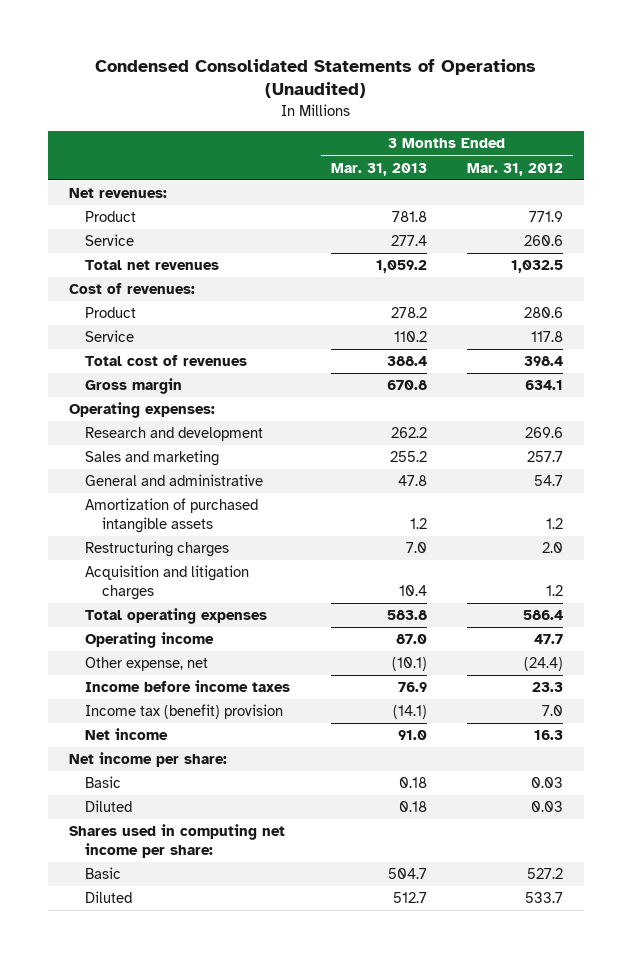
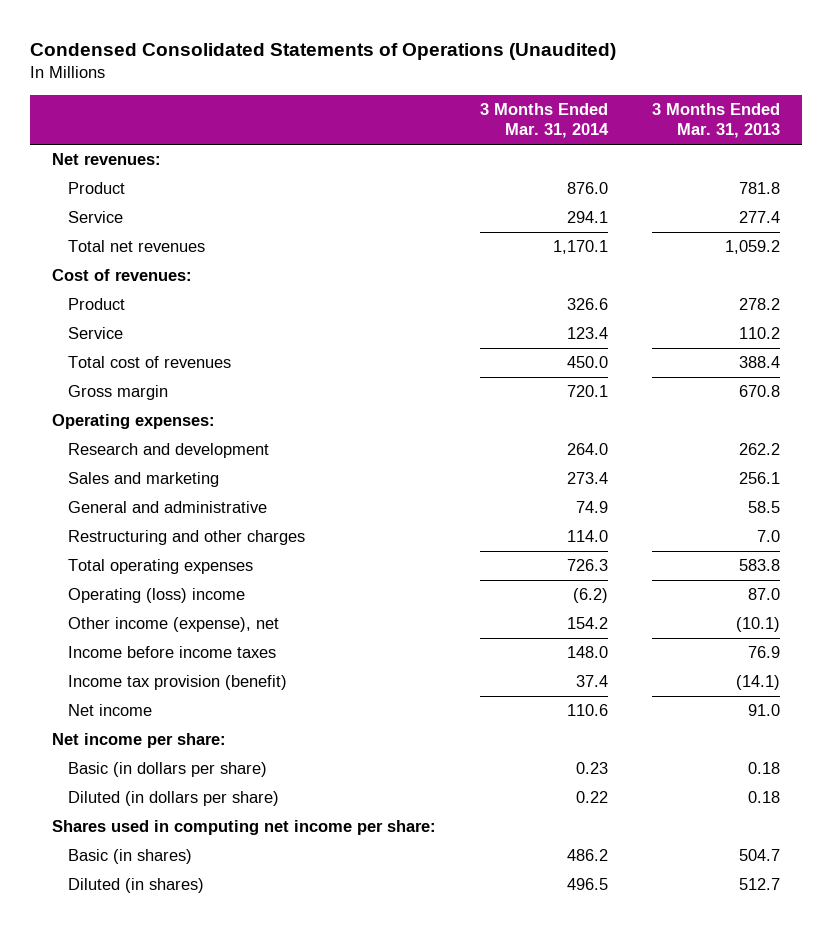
- | 3 Months Ended Mar. 31, 2013 | 3 Months Ended Mar. 31, 2012
+ | 3 Months Ended Mar. 31, 2014 | 3 Months Ended Mar. 31, 2013
- Sales and marketing | 255.2 | 257.7
- General and administrative | 47.8 | 54.7
- Amortization of purchased intangible assets | 1.2 | 1.2
- Restructuring charges | 7.0 | 2.0
- Acquisition and litigation charges | 10.4 | 1.2
+ Sales and marketing | 273.4 | 256.1
+ General and administrative | 74.9 | 58.5
+ Restructuring and other charges | 114.0 | 7.0
- Operating income | 87.0 | 47.7
- Other expense, net | (10.1) | (24.4)
+ Operating (loss) income | (6.2) | 87.0
+ Other income (expense), net | 154.2 | (10.1)
- Income tax (benefit) provision | (14.1) | 7.0
+ Income tax provision (benefit) | 37.4 | (14.1)
- Basic | 0.18 | 0.03
- Diluted | 0.18 | 0.03
+ Basic (in dollars per share) | 0.23 | 0.18
+ Diluted (in dollars per share) | 0.22 | 0.18
- Basic | 504.7 | 527.2
- Diluted | 512.7 | 533.7
+ Basic (in shares) | 486.2 | 504.7
+ Diluted (in shares) | 496.5 | 512.7

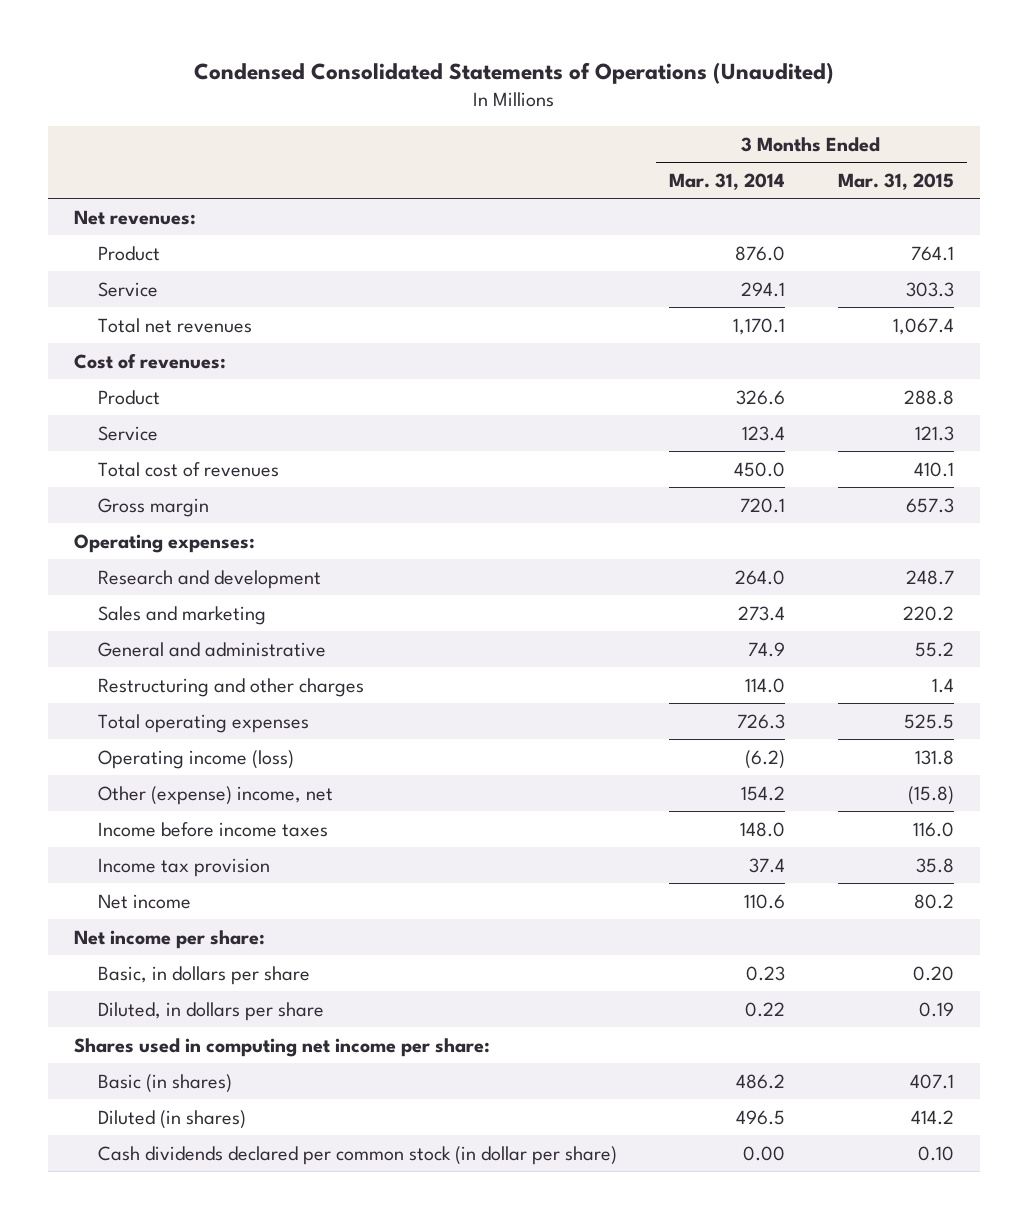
- | 3 Months Ended Mar. 31, 2014 | 3 Months Ended Mar. 31, 2013
+ | 3 Months Ended Mar. 31, 2014 | 3 Months Ended Mar. 31, 2015
- Operating (loss) income | (6.2) | 87.0
- Other income (expense), net | 154.2 | (10.1)
+ Operating income (loss) | (6.2) | 131.8
+ Other (expense) income, net | 154.2 | (15.8)
- Income tax provision (benefit) | 37.4 | (14.1)
+ Income tax provision | 37.4 | 35.8
- Basic (in dollars per share) | 0.23 | 0.18
- Diluted (in dollars per share) | 0.22 | 0.18
+ Basic, in dollars per share | 0.23 | 0.20
+ Diluted, in dollars per share | 0.22 | 0.19
+ Cash dividends declared per common stock (in dollar per share) | 0.00 | 0.10

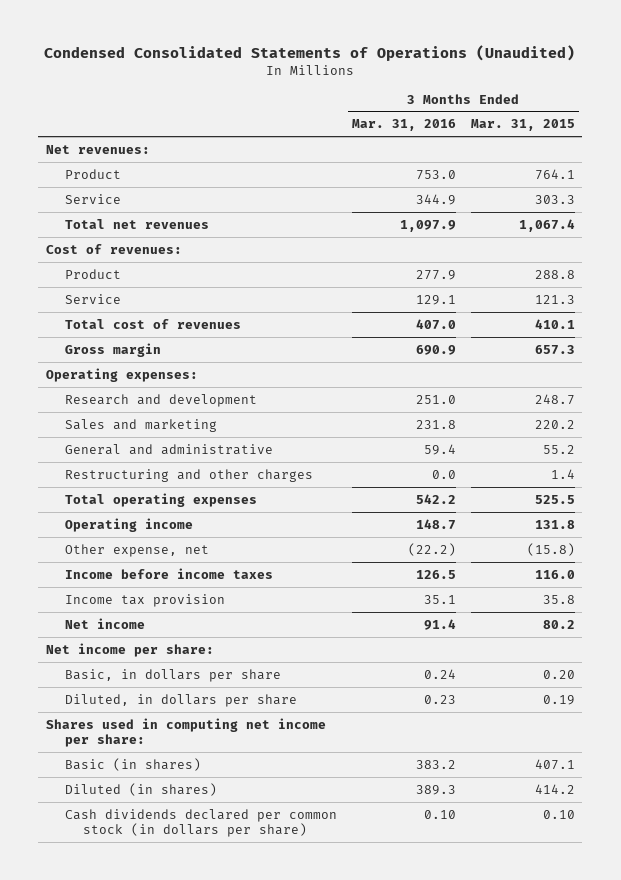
- | 3 Months Ended Mar. 31, 2014 | 3 Months Ended Mar. 31, 2015
+ | 3 Months Ended Mar. 31, 2016 | 3 Months Ended Mar. 31, 2015
- Operating income (loss) | (6.2) | 131.8
- Other (expense) income, net | 154.2 | (15.8)
+ Operating income | 148.7 | 131.8
+ Other expense, net | (22.2) | (15.8)
- Cash dividends declared per common stock (in dollar per share) | 0.00 | 0.10
+ Cash dividends declared per common stock (in dollars per share) | 0.10 | 0.10

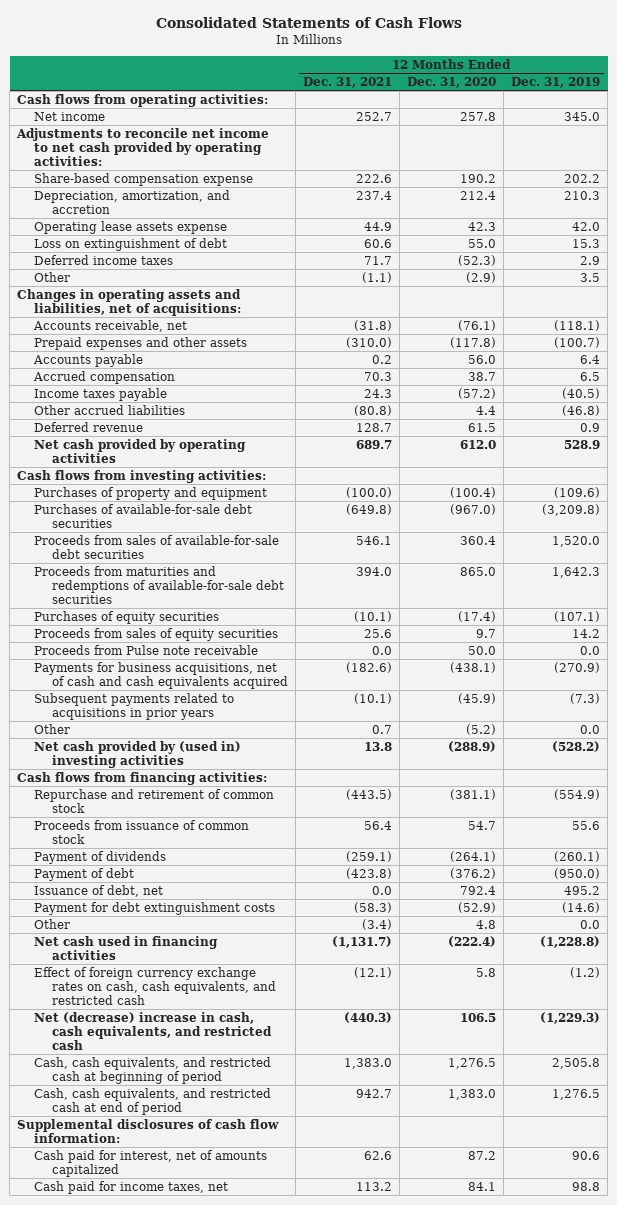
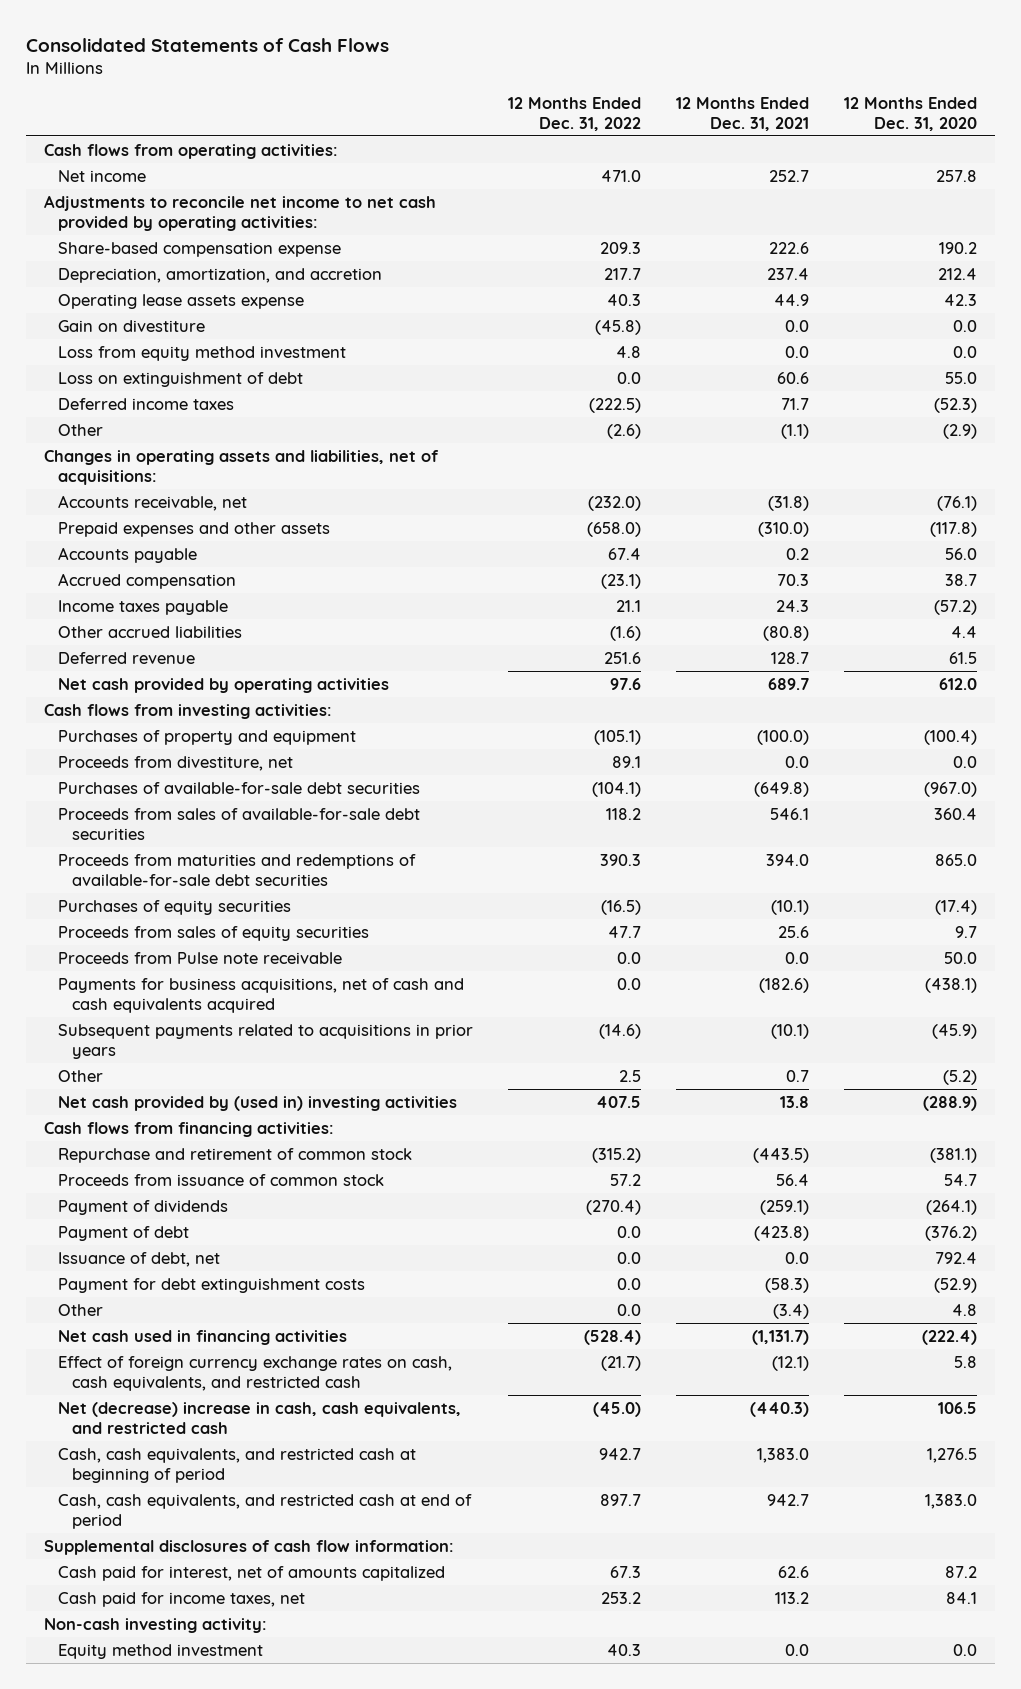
- | 12 Months Ended Dec. 31, 2021 | 12 Months Ended Dec. 31, 2020 | 12 Months Ended Dec. 31, 2019
+ | 12 Months Ended Dec. 31, 2022 | 12 Months Ended Dec. 31, 2021 | 12 Months Ended Dec. 31, 2020
+ Gain on divestiture | (45.8) | 0.0 | 0.0
+ Loss from equity method investment | 4.8 | 0.0 | 0.0
+ Proceeds from divestiture, net | 89.1 | 0.0 | 0.0
+ Non-cash investing activity:
+ Equity method investment | 40.3 | 0.0 | 0.0

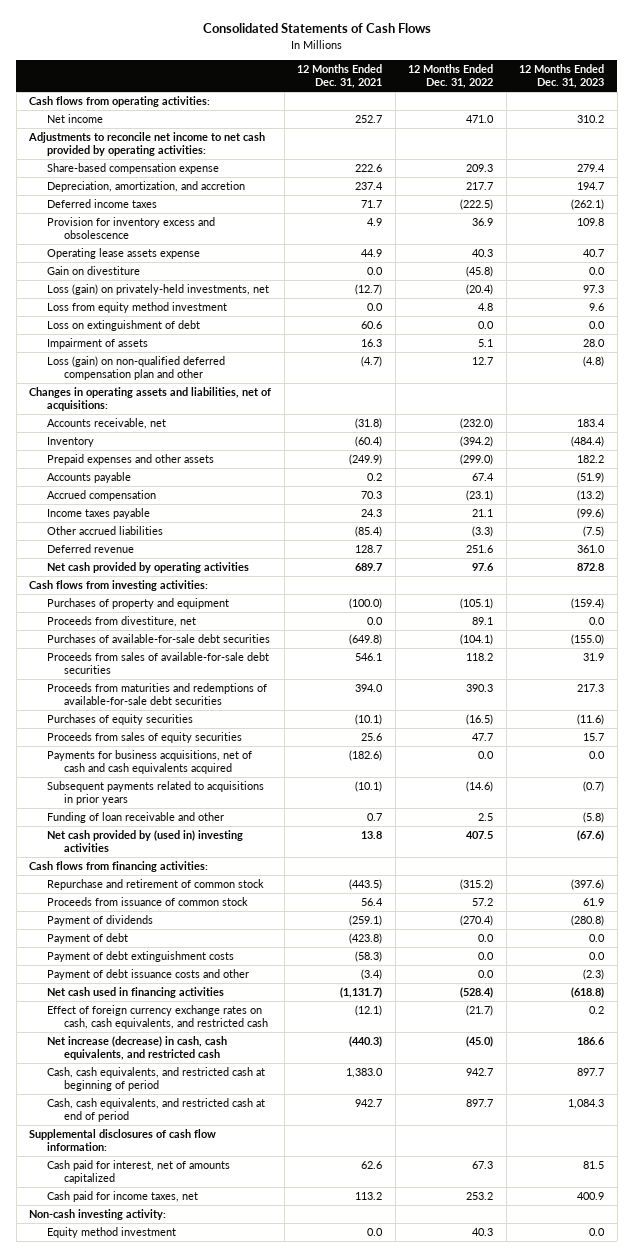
- | 12 Months Ended Dec. 31, 2022 | 12 Months Ended Dec. 31, 2021 | 12 Months Ended Dec. 31, 2020
+ | 12 Months Ended Dec. 31, 2021 | 12 Months Ended Dec. 31, 2022 | 12 Months Ended Dec. 31, 2023
moved up: Deferred income taxes | 71.7 | (222.5) | (262.1)
+ Provision for inventory excess and obsolescence | 4.9 | 36.9 | 109.8
+ Loss (gain) on privately-held investments, net | (12.7) | (20.4) | 97.3
- Other | (2.6) | (1.1) | (2.9)
+ Impairment of assets | 16.3 | 5.1 | 28.0
+ Loss (gain) on non-qualified deferred compensation plan and other | (4.7) | 12.7 | (4.8)
- Prepaid expenses and other assets | (658.0) | (310.0) | (117.8)
+ Inventory | (60.4) | (394.2) | (484.4)
+ Prepaid expenses and other assets | (249.9) | (299.0) | 182.2
- Other accrued liabilities | (1.6) | (80.8) | 4.4
+ Other accrued liabilities | (85.4) | (3.3) | (7.5)
- Proceeds from Pulse note receivable | 0.0 | 0.0 | 50.0
- Other | 2.5 | 0.7 | (5.2)
+ Funding of loan receivable and other | 0.7 | 2.5 | (5.8)
- Issuance of debt, net | 0.0 | 0.0 | 792.4
- Payment for debt extinguishment costs | 0.0 | (58.3) | (52.9)
- Other | 0.0 | (3.4) | 4.8
+ Payment of debt extinguishment costs | (58.3) | 0.0 | 0.0
+ Payment of debt issuance costs and other | (3.4) | 0.0 | (2.3)
- Net (decrease) increase in cash, cash equivalents, and restricted cash | (45.0) | (440.3) | 106.5
+ Net increase (decrease) in cash, cash equivalents, and restricted cash | (440.3) | (45.0) | 186.6

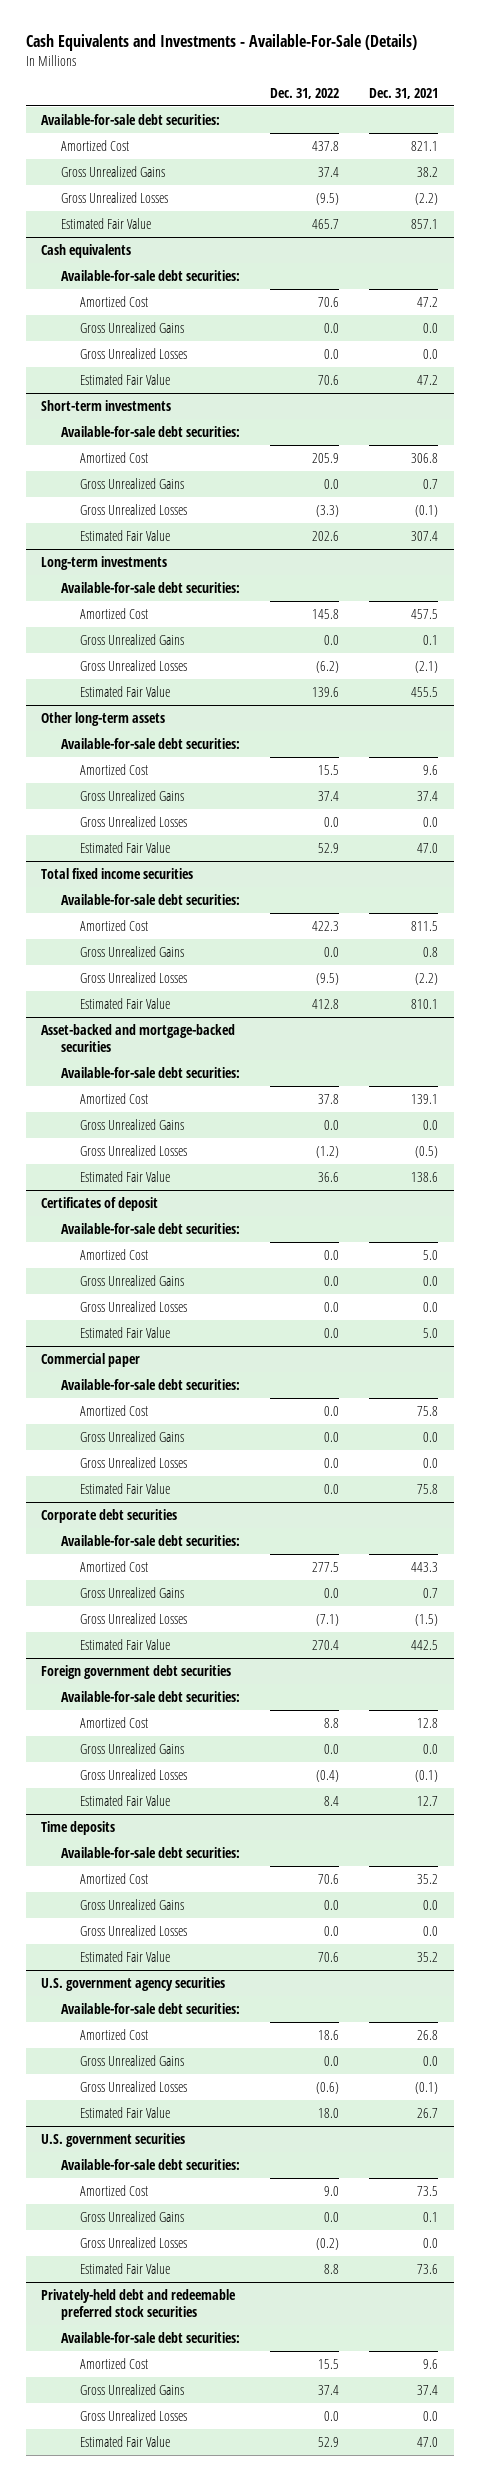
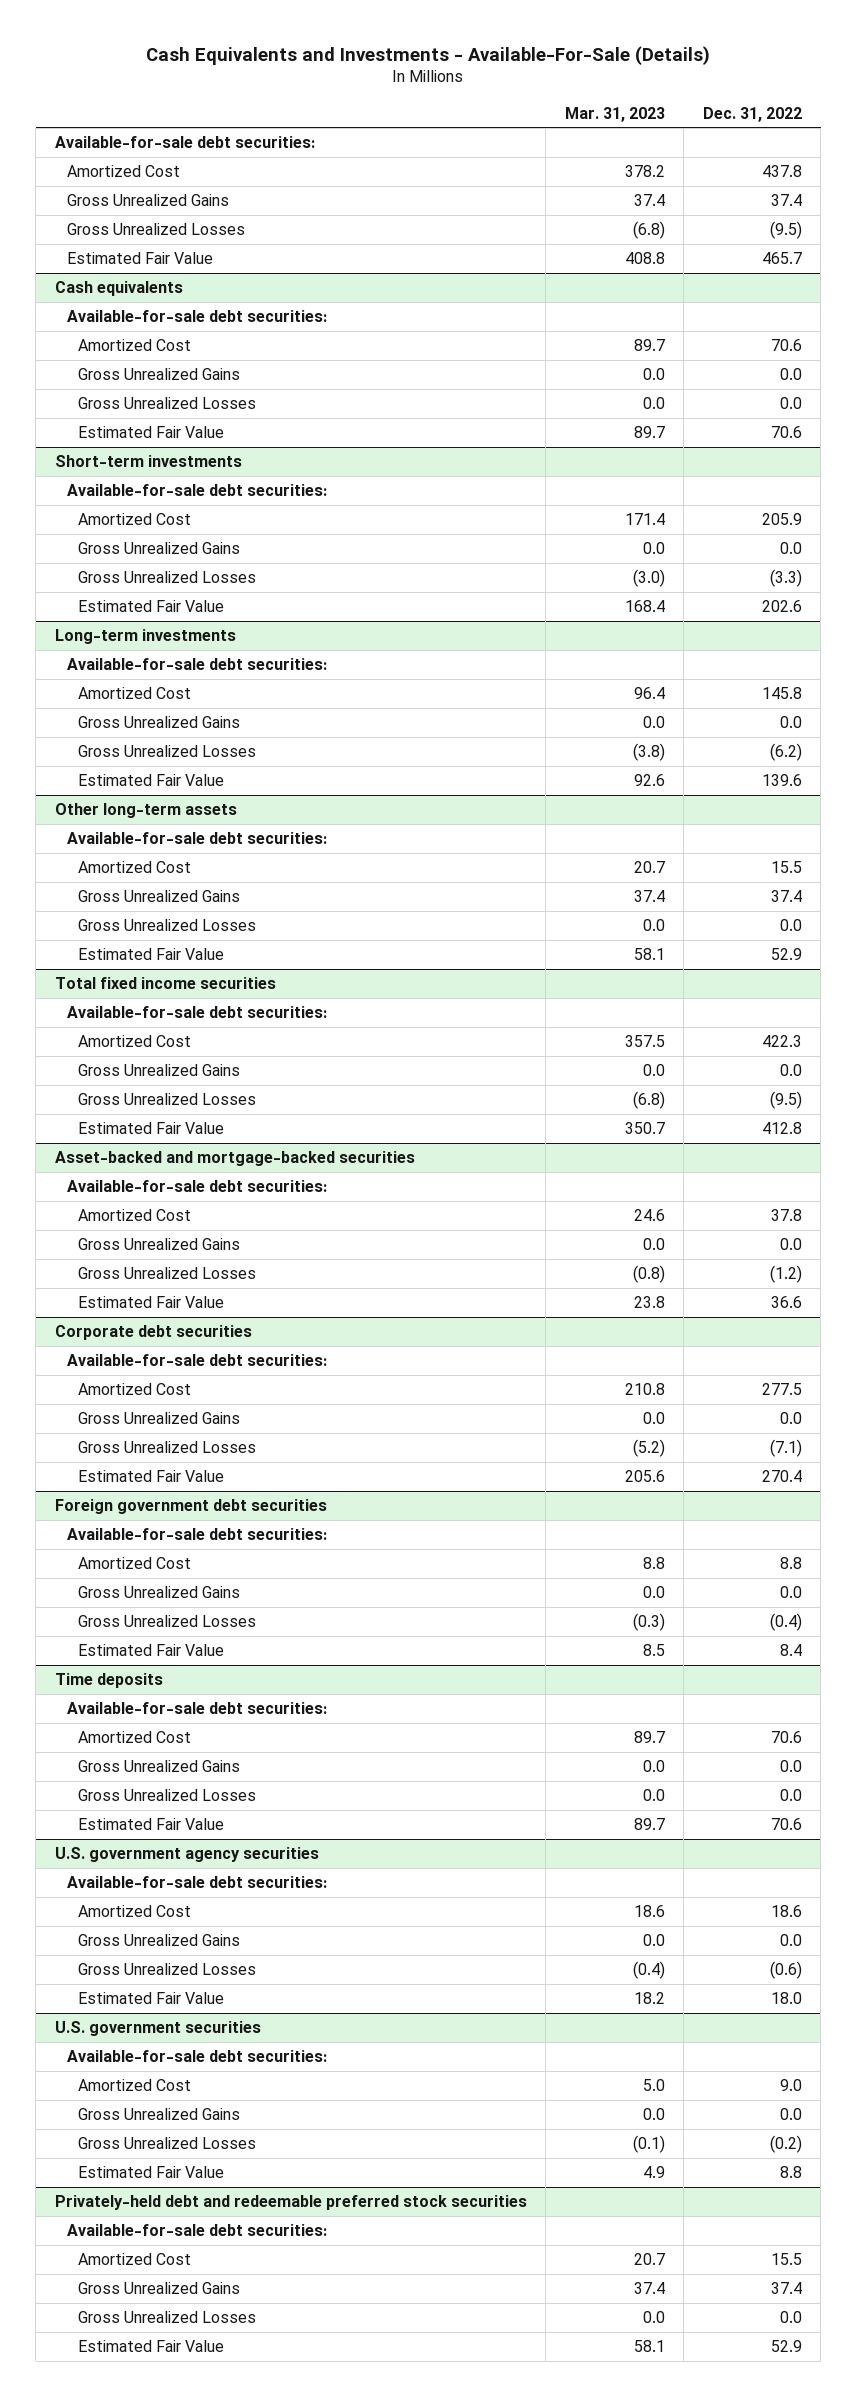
- | Dec. 31, 2022 | Dec. 31, 2021
+ | Mar. 31, 2023 | Dec. 31, 2022
- Certificates of deposit
- Available-for-sale debt securities:
- Amortized Cost | 0.0 | 5.0
- Gross Unrealized Gains | 0.0 | 0.0
- Gross Unrealized Losses | 0.0 | 0.0
- Estimated Fair Value | 0.0 | 5.0
- Commercial paper
- Available-for-sale debt securities:
- Amortized Cost | 0.0 | 75.8
- Gross Unrealized Gains | 0.0 | 0.0
- Gross Unrealized Losses | 0.0 | 0.0
- Estimated Fair Value | 0.0 | 75.8

